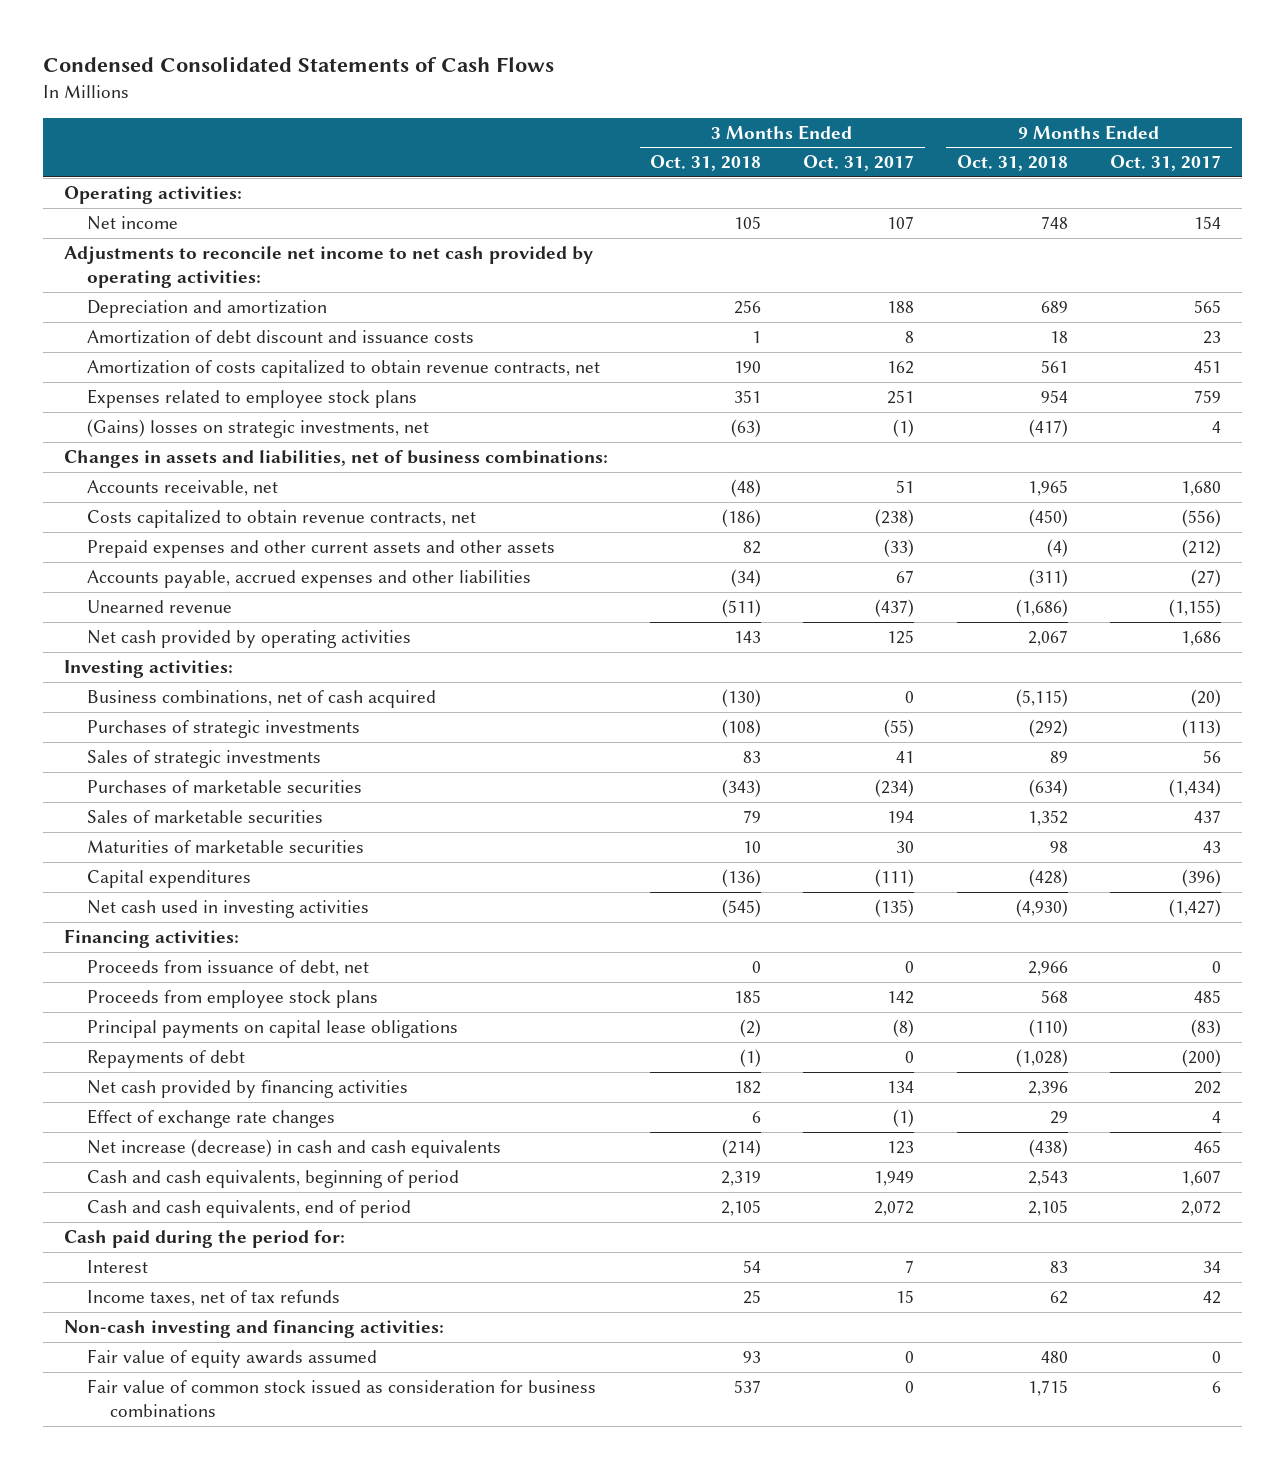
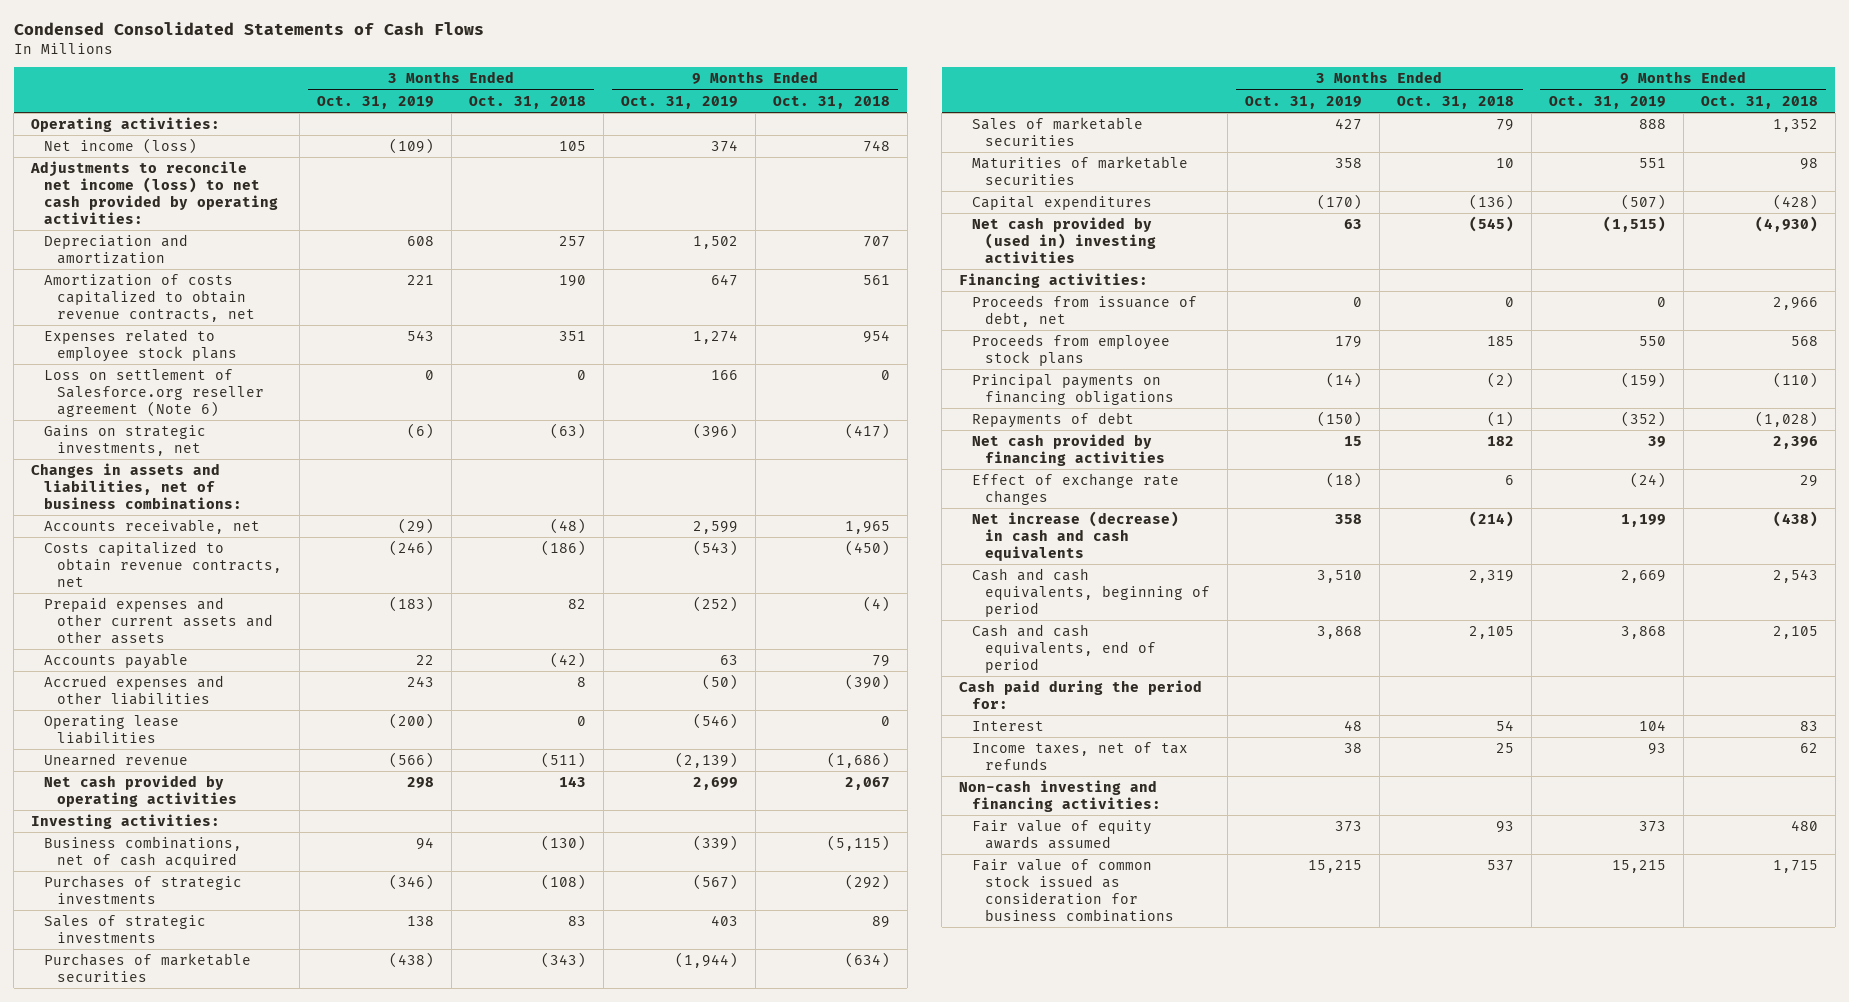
- | 3 Months Ended Oct. 31, 2018 | 3 Months Ended Oct. 31, 2017 | 9 Months Ended Oct. 31, 2018 | 9 Months Ended Oct. 31, 2017
+ | 3 Months Ended Oct. 31, 2019 | 3 Months Ended Oct. 31, 2018 | 9 Months Ended Oct. 31, 2019 | 9 Months Ended Oct. 31, 2018
- Net income | 105 | 107 | 748 | 154
- Adjustments to reconcile net income to net cash provided by operating activities:
- Depreciation and amortization | 256 | 188 | 689 | 565
- Amortization of debt discount and issuance costs | 1 | 8 | 18 | 23
+ Net income (loss) | (109) | 105 | 374 | 748
+ Adjustments to reconcile net income (loss) to net cash provided by operating activities:
+ Depreciation and amortization | 608 | 257 | 1,502 | 707
- (Gains) losses on strategic investments, net | (63) | (1) | (417) | 4
+ Loss on settlement of Salesforce.org reseller agreement (Note 6) | 0 | 0 | 166 | 0
+ Gains on strategic investments, net | (6) | (63) | (396) | (417)
- Accounts payable, accrued expenses and other liabilities | (34) | 67 | (311) | (27)
+ Accounts payable | 22 | (42) | 63 | 79
+ Accrued expenses and other liabilities | 243 | 8 | (50) | (390)
+ Operating lease liabilities | (200) | 0 | (546) | 0
- Net cash used in investing activities | (545) | (135) | (4,930) | (1,427)
+ Net cash provided by (used in) investing activities | 63 | (545) | (1,515) | (4,930)
- Principal payments on capital lease obligations | (2) | (8) | (110) | (83)
+ Principal payments on financing obligations | (14) | (2) | (159) | (110)

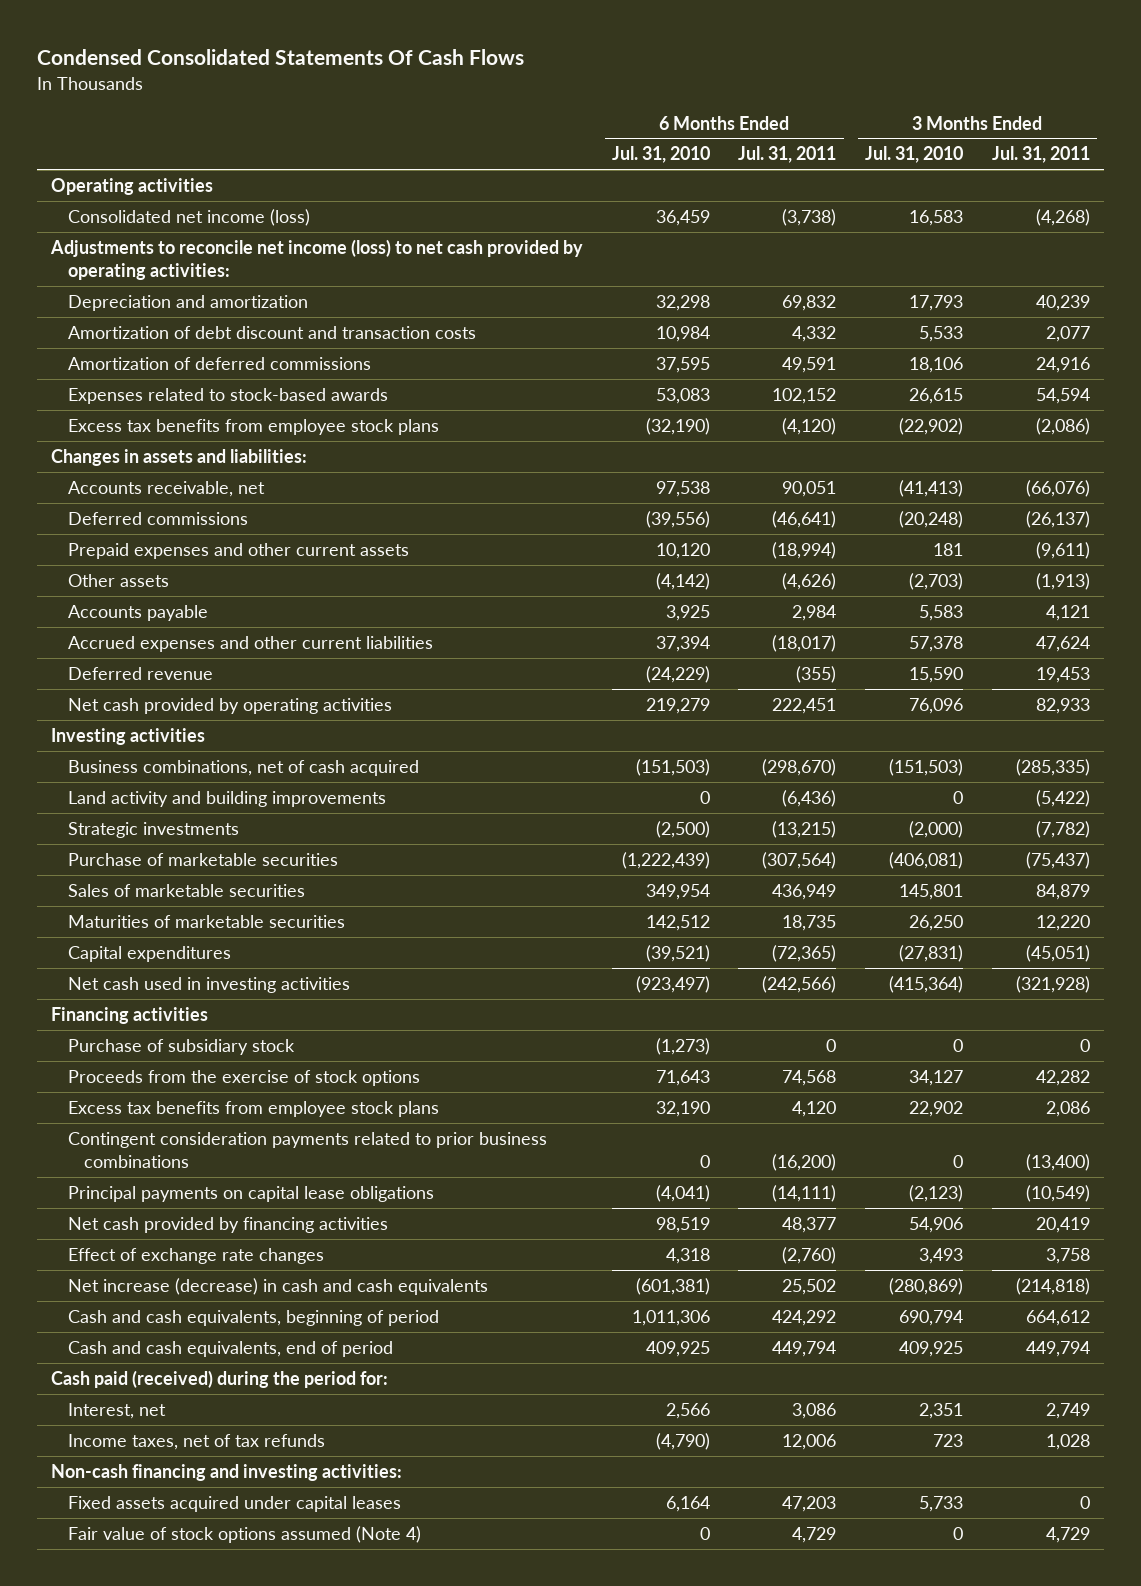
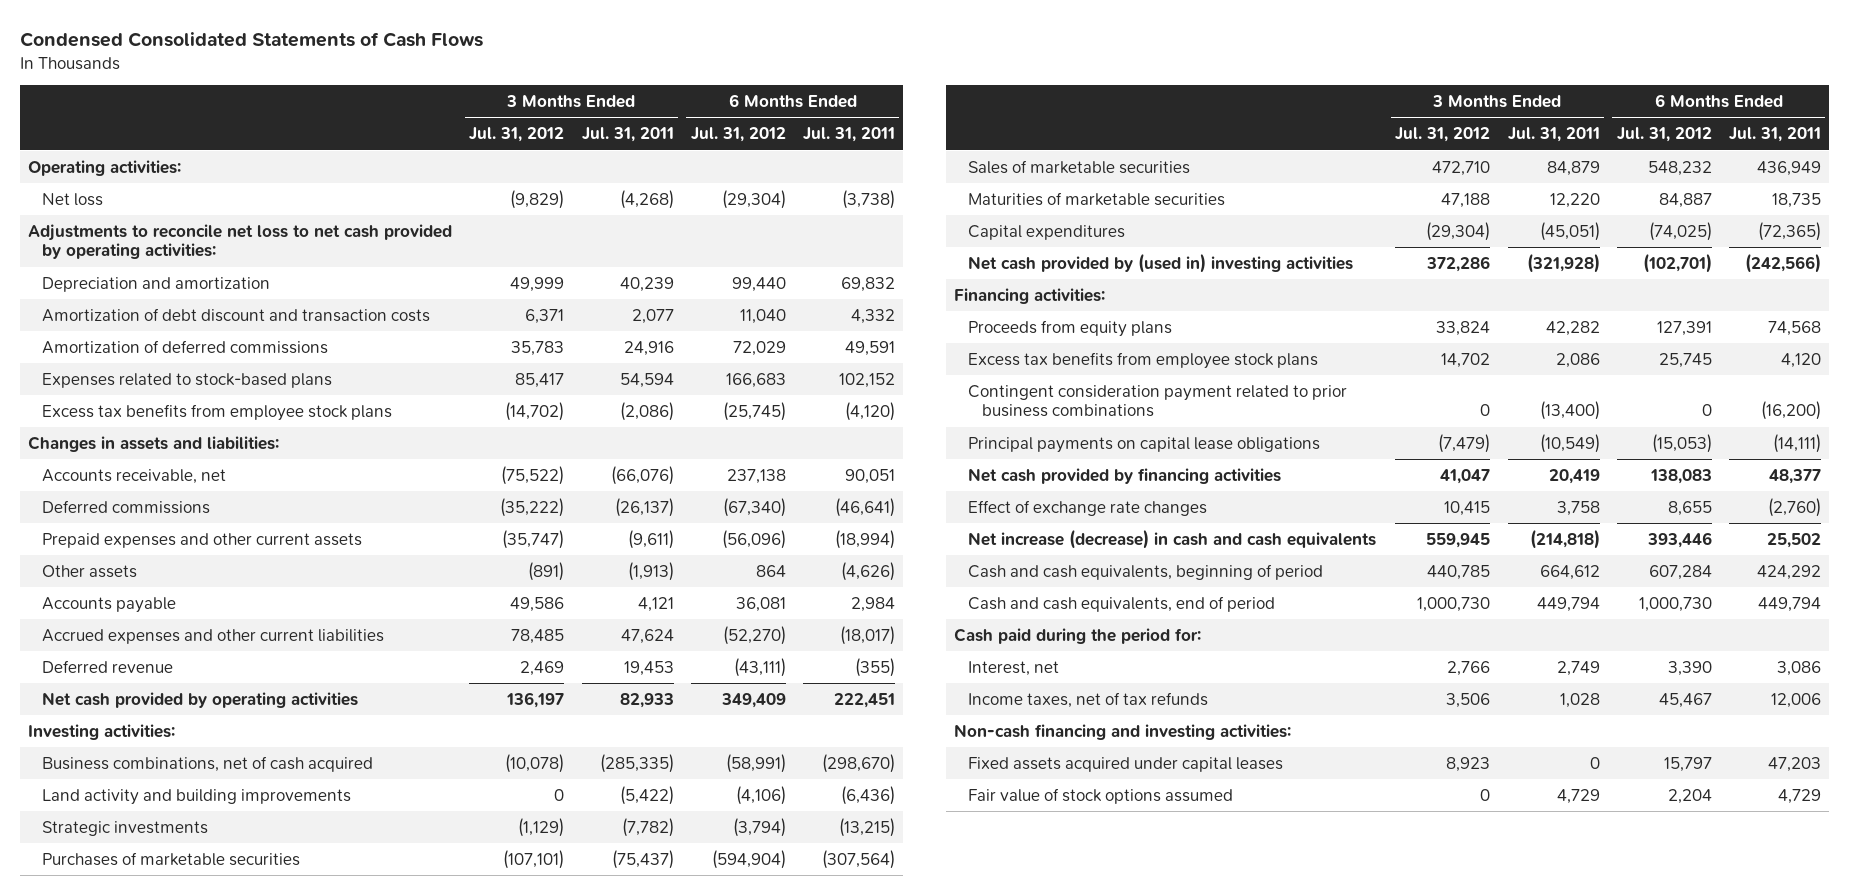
- Condensed Consolidated Statements Of Cash Flows
+ Condensed Consolidated Statements of Cash Flows
- | 6 Months Ended Jul. 31, 2010 | 6 Months Ended Jul. 31, 2011 | 3 Months Ended Jul. 31, 2010 | 3 Months Ended Jul. 31, 2011
+ | 3 Months Ended Jul. 31, 2012 | 3 Months Ended Jul. 31, 2011 | 6 Months Ended Jul. 31, 2012 | 6 Months Ended Jul. 31, 2011
- Operating activities
- Consolidated net income (loss) | 36,459 | (3,738) | 16,583 | (4,268)
- Adjustments to reconcile net income (loss) to net cash provided by operating activities:
+ Operating activities:
+ Net loss | (9,829) | (4,268) | (29,304) | (3,738)
+ Adjustments to reconcile net loss to net cash provided by operating activities:
- Expenses related to stock-based awards | 53,083 | 102,152 | 26,615 | 54,594
+ Expenses related to stock-based plans | 85,417 | 54,594 | 166,683 | 102,152
- Investing activities
+ Investing activities:
- Purchase of marketable securities | (1,222,439) | (307,564) | (406,081) | (75,437)
+ Purchases of marketable securities | (107,101) | (75,437) | (594,904) | (307,564)
- Net cash used in investing activities | (923,497) | (242,566) | (415,364) | (321,928)
- Financing activities
- Purchase of subsidiary stock | (1,273) | 0 | 0 | 0
- Proceeds from the exercise of stock options | 71,643 | 74,568 | 34,127 | 42,282
+ Net cash provided by (used in) investing activities | 372,286 | (321,928) | (102,701) | (242,566)
+ Financing activities:
+ Proceeds from equity plans | 33,824 | 42,282 | 127,391 | 74,568
- Contingent consideration payments related to prior business combinations | 0 | (16,200) | 0 | (13,400)
+ Contingent consideration payment related to prior business combinations | 0 | (13,400) | 0 | (16,200)
- Cash paid (received) during the period for:
+ Cash paid during the period for:
- Fair value of stock options assumed (Note 4) | 0 | 4,729 | 0 | 4,729
+ Fair value of stock options assumed | 0 | 4,729 | 2,204 | 4,729

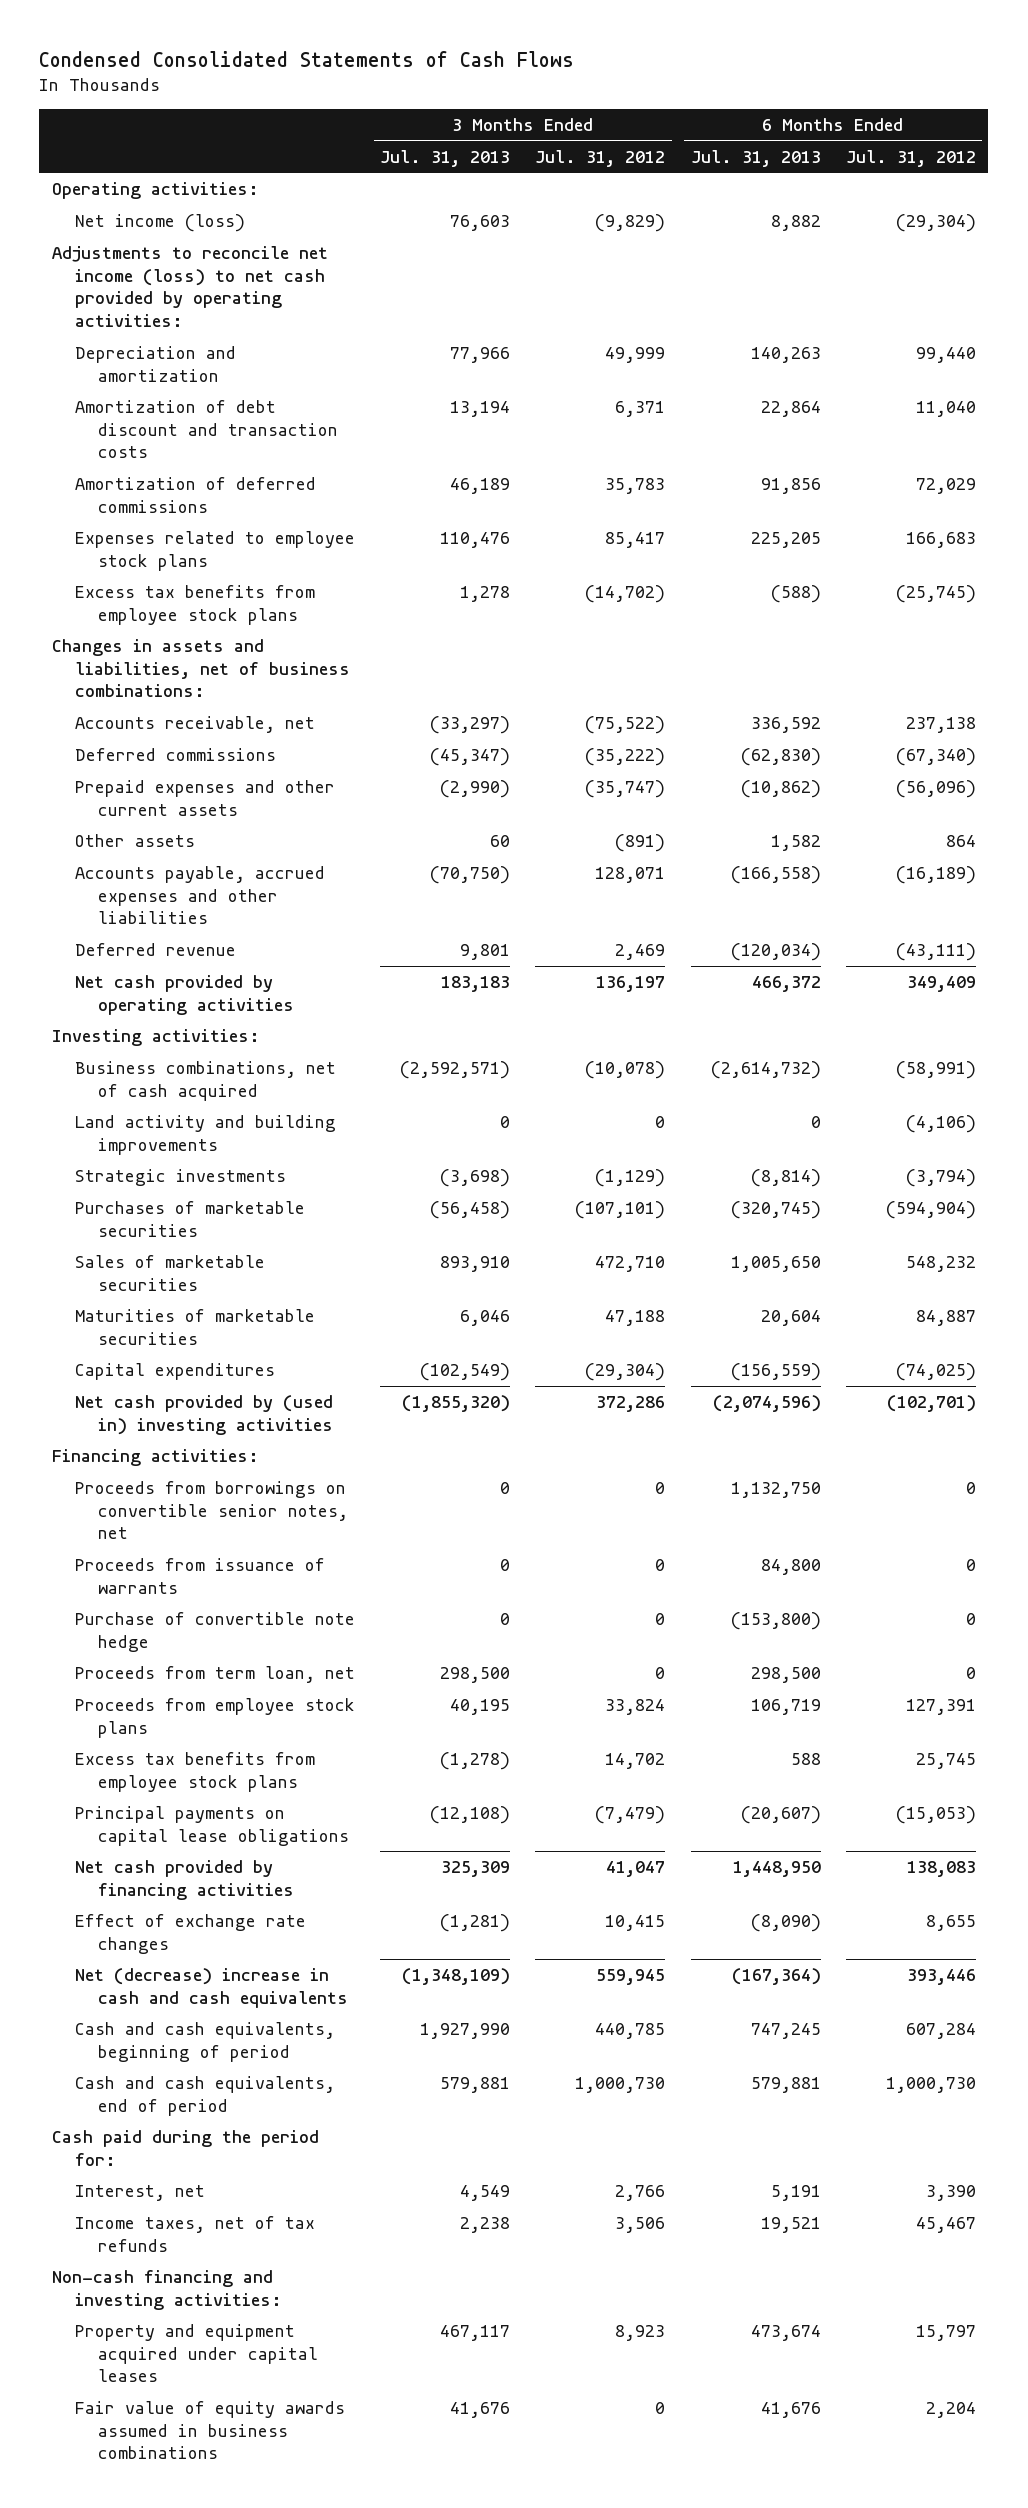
- | 3 Months Ended Jul. 31, 2012 | 3 Months Ended Jul. 31, 2011 | 6 Months Ended Jul. 31, 2012 | 6 Months Ended Jul. 31, 2011
+ | 3 Months Ended Jul. 31, 2013 | 3 Months Ended Jul. 31, 2012 | 6 Months Ended Jul. 31, 2013 | 6 Months Ended Jul. 31, 2012
- Net loss | (9,829) | (4,268) | (29,304) | (3,738)
- Adjustments to reconcile net loss to net cash provided by operating activities:
+ Net income (loss) | 76,603 | (9,829) | 8,882 | (29,304)
+ Adjustments to reconcile net income (loss) to net cash provided by operating activities:
- Expenses related to stock-based plans | 85,417 | 54,594 | 166,683 | 102,152
+ Expenses related to employee stock plans | 110,476 | 85,417 | 225,205 | 166,683
- Changes in assets and liabilities:
+ Changes in assets and liabilities, net of business combinations:
- Accounts payable | 49,586 | 4,121 | 36,081 | 2,984
- Accrued expenses and other current liabilities | 78,485 | 47,624 | (52,270) | (18,017)
+ Accounts payable, accrued expenses and other liabilities | (70,750) | 128,071 | (166,558) | (16,189)
- Proceeds from equity plans | 33,824 | 42,282 | 127,391 | 74,568
+ Proceeds from borrowings on convertible senior notes, net | 0 | 0 | 1,132,750 | 0
+ Proceeds from issuance of warrants | 0 | 0 | 84,800 | 0
+ Purchase of convertible note hedge | 0 | 0 | (153,800) | 0
+ Proceeds from term loan, net | 298,500 | 0 | 298,500 | 0
+ Proceeds from employee stock plans | 40,195 | 33,824 | 106,719 | 127,391
- Contingent consideration payment related to prior business combinations | 0 | (13,400) | 0 | (16,200)
- Net increase (decrease) in cash and cash equivalents | 559,945 | (214,818) | 393,446 | 25,502
+ Net (decrease) increase in cash and cash equivalents | (1,348,109) | 559,945 | (167,364) | 393,446
- Fixed assets acquired under capital leases | 8,923 | 0 | 15,797 | 47,203
- Fair value of stock options assumed | 0 | 4,729 | 2,204 | 4,729
+ Property and equipment acquired under capital leases | 467,117 | 8,923 | 473,674 | 15,797
+ Fair value of equity awards assumed in business combinations | 41,676 | 0 | 41,676 | 2,204

